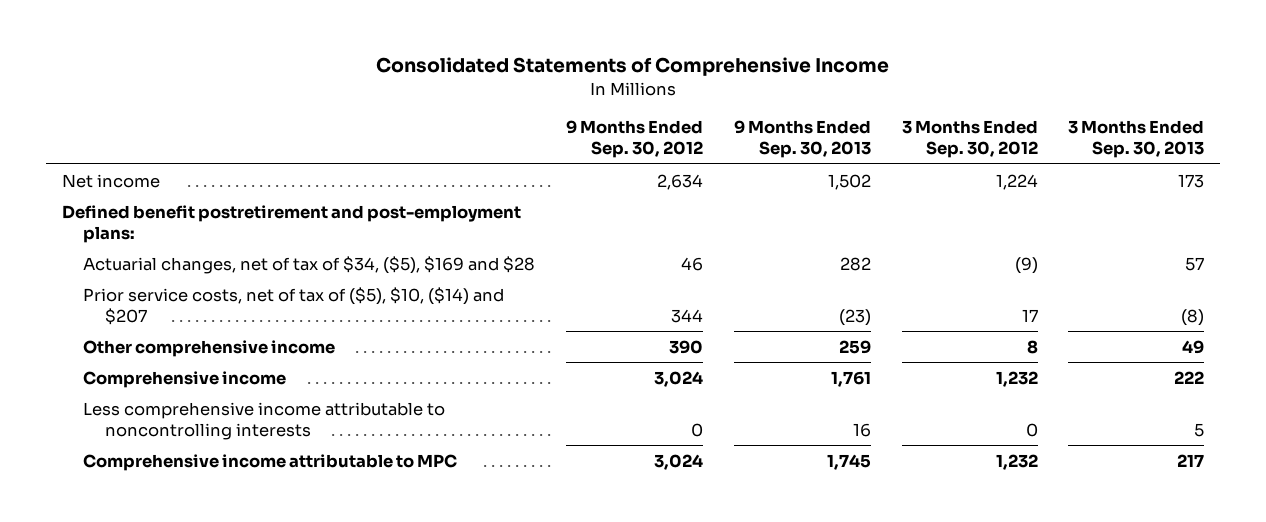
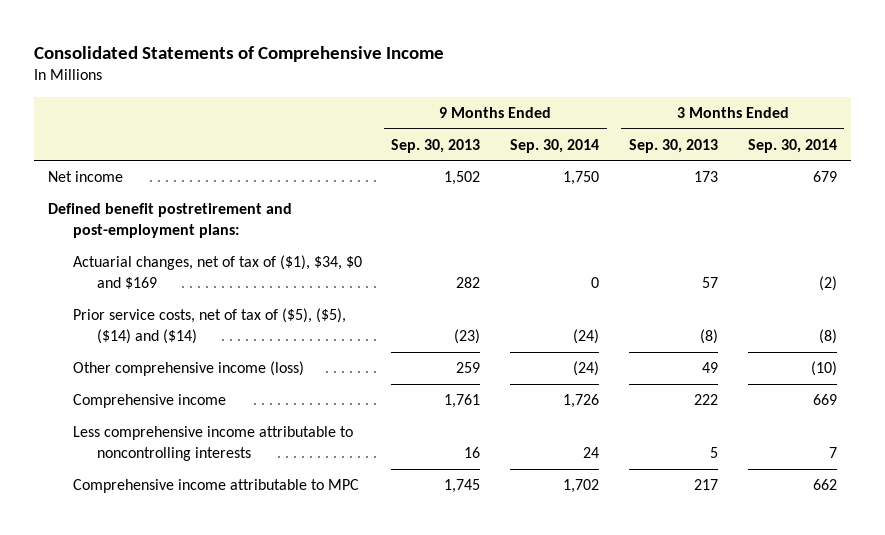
- | 9 Months Ended Sep. 30, 2012 | 9 Months Ended Sep. 30, 2013 | 3 Months Ended Sep. 30, 2012 | 3 Months Ended Sep. 30, 2013
+ | 9 Months Ended Sep. 30, 2013 | 9 Months Ended Sep. 30, 2014 | 3 Months Ended Sep. 30, 2013 | 3 Months Ended Sep. 30, 2014
- Actuarial changes, net of tax of $34, ($5), $169 and $28 | 46 | 282 | (9) | 57
- Prior service costs, net of tax of ($5), $10, ($14) and $207 | 344 | (23) | 17 | (8)
- Other comprehensive income | 390 | 259 | 8 | 49
+ Actuarial changes, net of tax of ($1), $34, $0 and $169 | 282 | 0 | 57 | (2)
+ Prior service costs, net of tax of ($5), ($5), ($14) and ($14) | (23) | (24) | (8) | (8)
+ Other comprehensive income (loss) | 259 | (24) | 49 | (10)

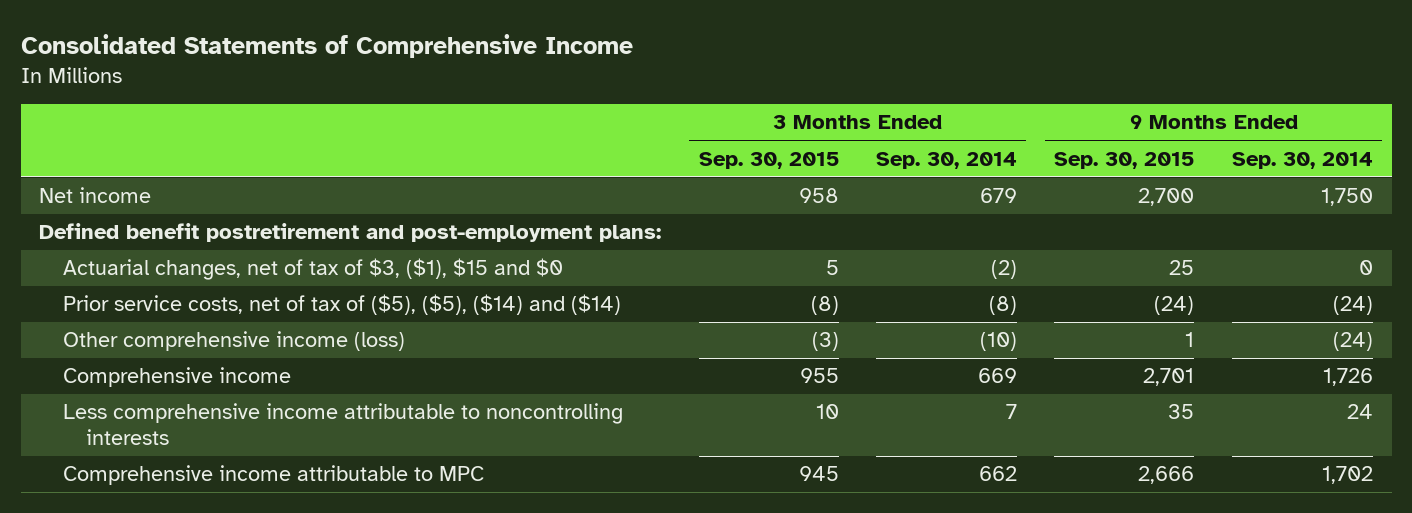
- | 9 Months Ended Sep. 30, 2013 | 9 Months Ended Sep. 30, 2014 | 3 Months Ended Sep. 30, 2013 | 3 Months Ended Sep. 30, 2014
+ | 3 Months Ended Sep. 30, 2015 | 3 Months Ended Sep. 30, 2014 | 9 Months Ended Sep. 30, 2015 | 9 Months Ended Sep. 30, 2014
- Actuarial changes, net of tax of ($1), $34, $0 and $169 | 282 | 0 | 57 | (2)
+ Actuarial changes, net of tax of $3, ($1), $15 and $0 | 5 | (2) | 25 | 0

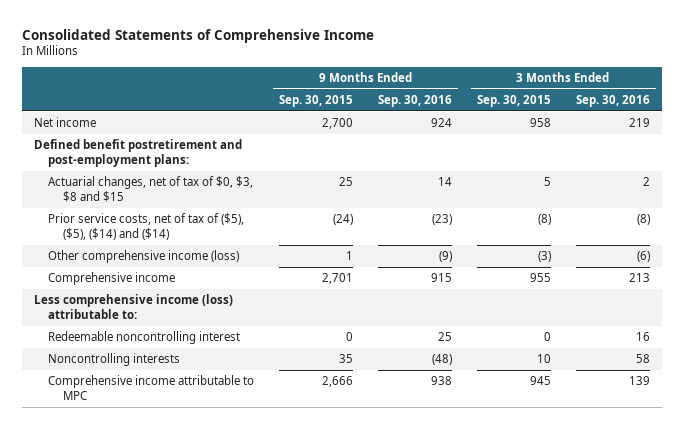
- | 3 Months Ended Sep. 30, 2015 | 3 Months Ended Sep. 30, 2014 | 9 Months Ended Sep. 30, 2015 | 9 Months Ended Sep. 30, 2014
+ | 9 Months Ended Sep. 30, 2015 | 9 Months Ended Sep. 30, 2016 | 3 Months Ended Sep. 30, 2015 | 3 Months Ended Sep. 30, 2016
- Actuarial changes, net of tax of $3, ($1), $15 and $0 | 5 | (2) | 25 | 0
+ Actuarial changes, net of tax of $0, $3, $8 and $15 | 25 | 14 | 5 | 2
- Less comprehensive income attributable to noncontrolling interests | 10 | 7 | 35 | 24
+ Less comprehensive income (loss) attributable to:
+ Redeemable noncontrolling interest | 0 | 25 | 0 | 16
+ Noncontrolling interests | 35 | (48) | 10 | 58

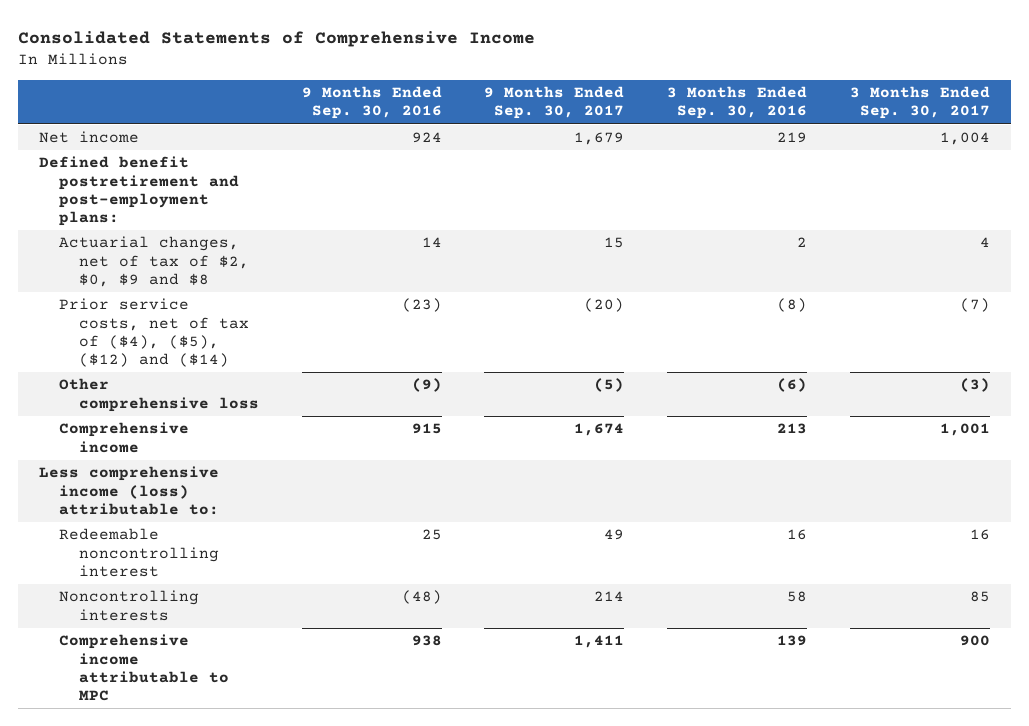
- | 9 Months Ended Sep. 30, 2015 | 9 Months Ended Sep. 30, 2016 | 3 Months Ended Sep. 30, 2015 | 3 Months Ended Sep. 30, 2016
+ | 9 Months Ended Sep. 30, 2016 | 9 Months Ended Sep. 30, 2017 | 3 Months Ended Sep. 30, 2016 | 3 Months Ended Sep. 30, 2017
- Actuarial changes, net of tax of $0, $3, $8 and $15 | 25 | 14 | 5 | 2
- Prior service costs, net of tax of ($5), ($5), ($14) and ($14) | (24) | (23) | (8) | (8)
- Other comprehensive income (loss) | 1 | (9) | (3) | (6)
+ Actuarial changes, net of tax of $2, $0, $9 and $8 | 14 | 15 | 2 | 4
+ Prior service costs, net of tax of ($4), ($5), ($12) and ($14) | (23) | (20) | (8) | (7)
+ Other comprehensive loss | (9) | (5) | (6) | (3)

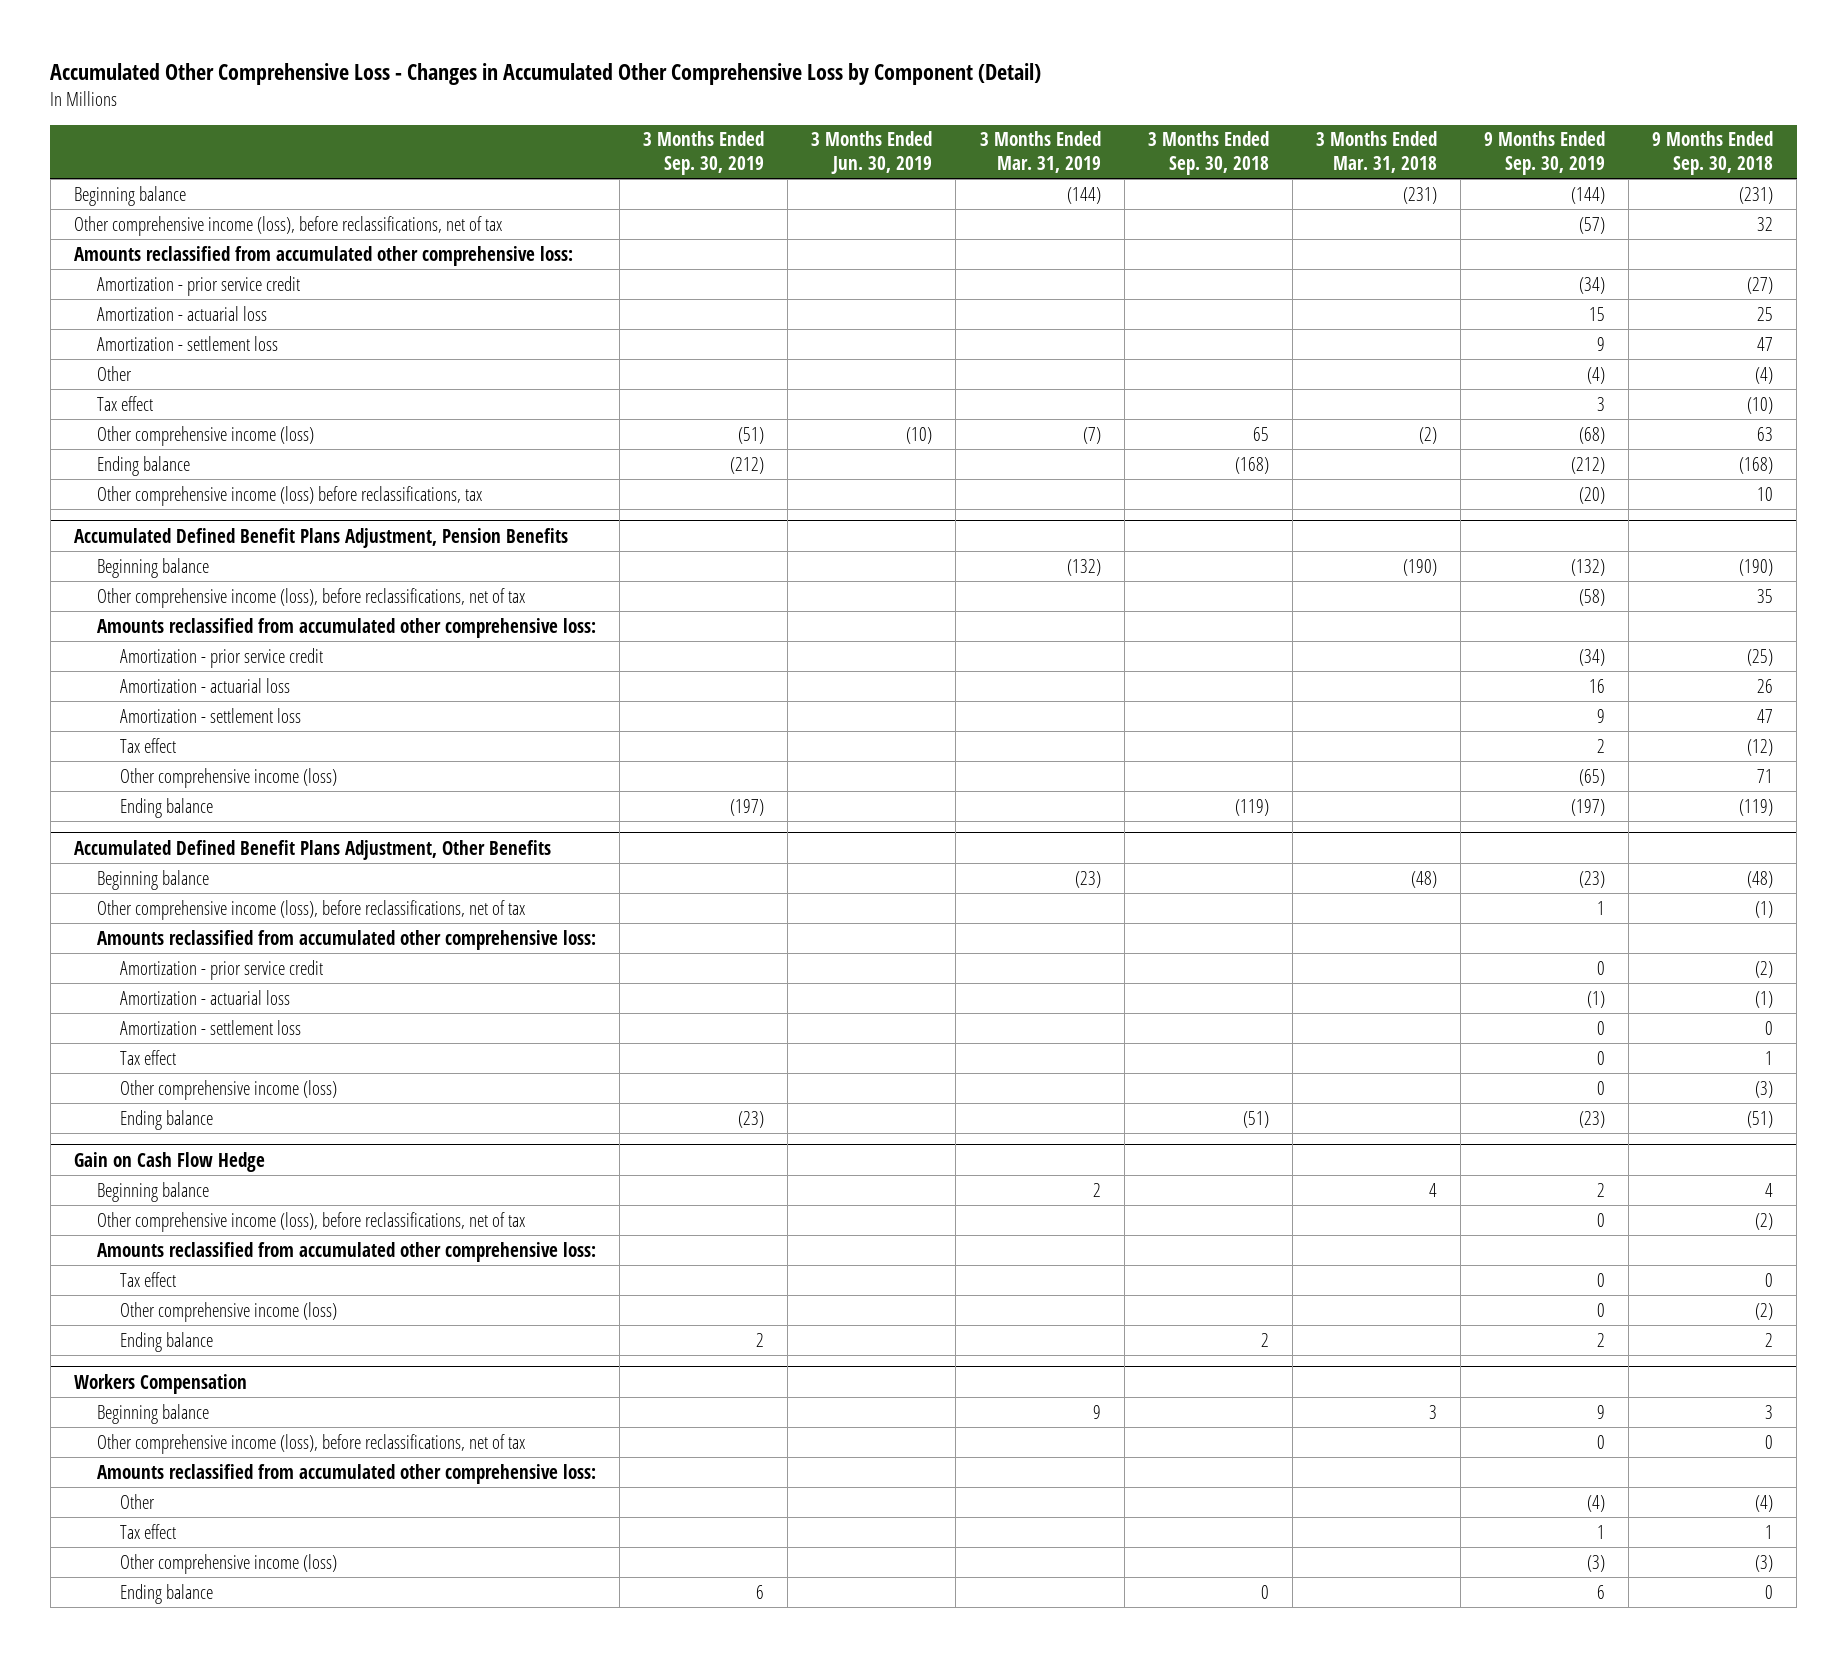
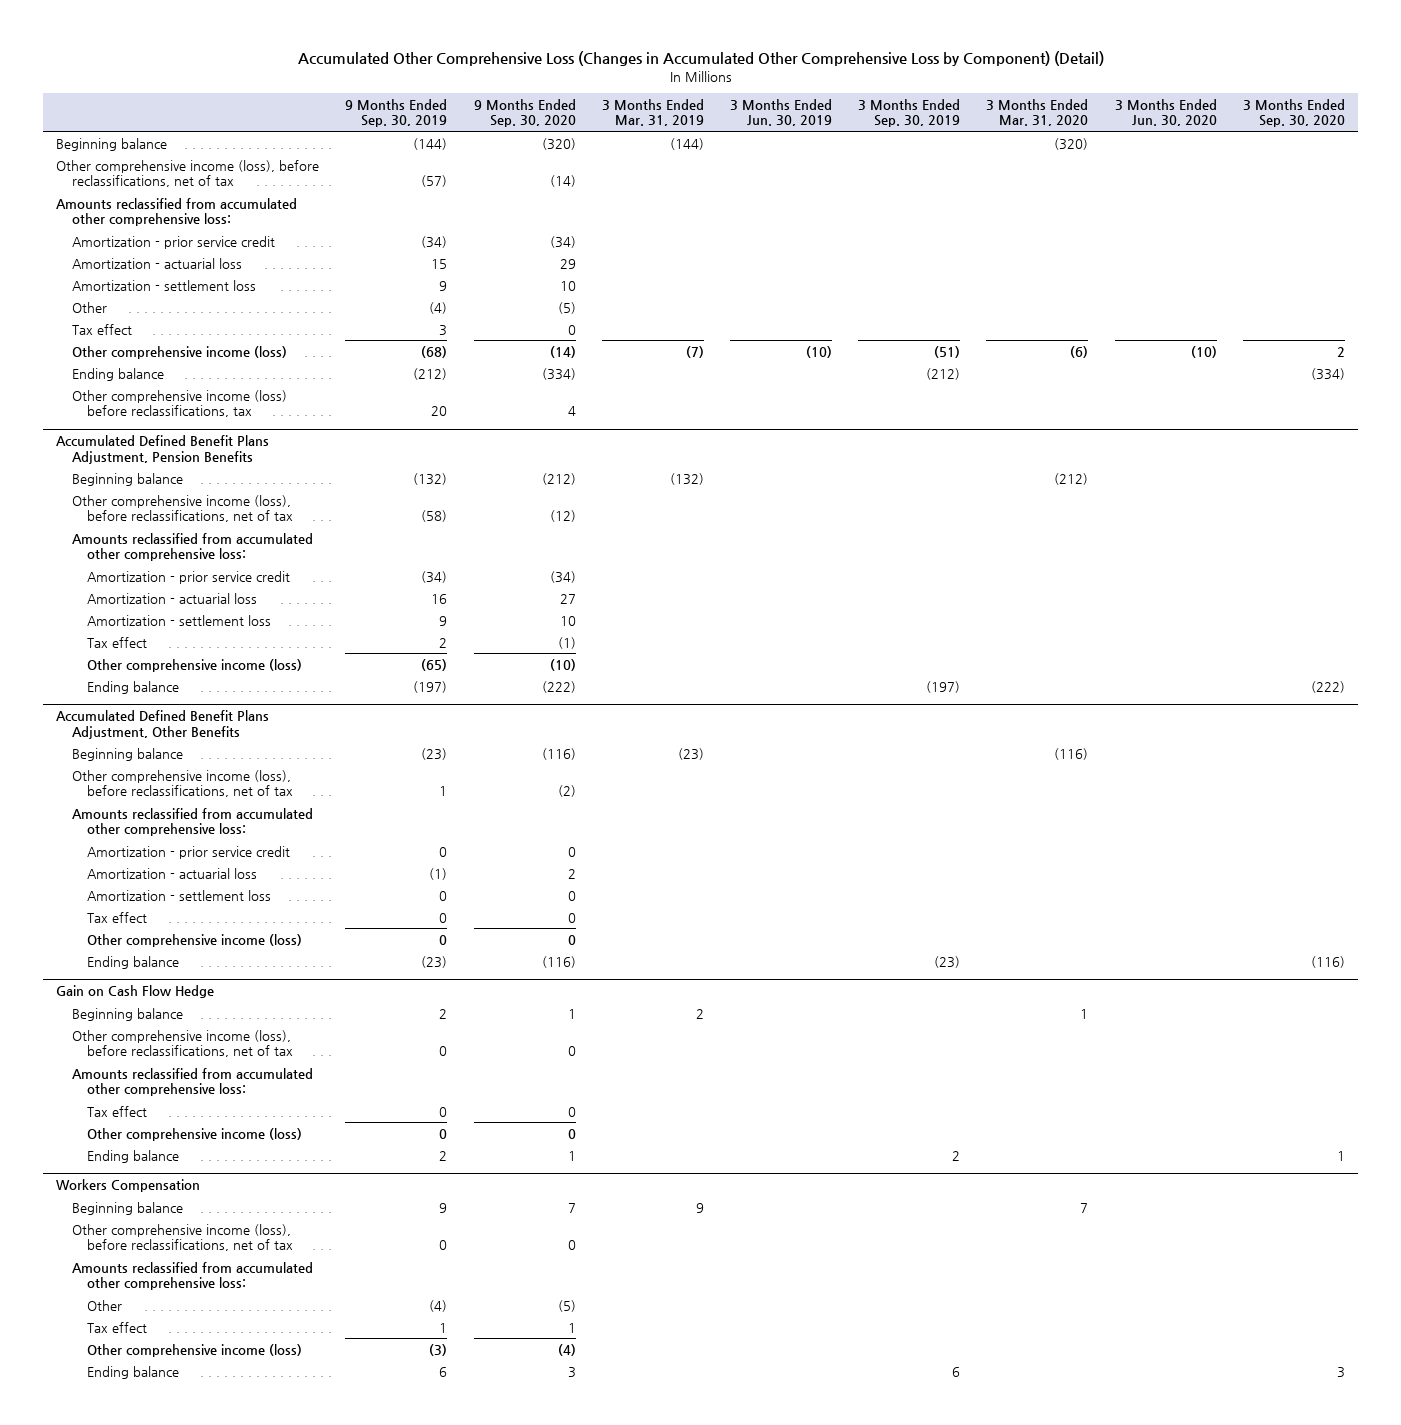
- Accumulated Other Comprehensive Loss - Changes in Accumulated Other Comprehensive Loss by Component (Detail)
+ Accumulated Other Comprehensive Loss (Changes in Accumulated Other Comprehensive Loss by Component) (Detail)
- | 3 Months Ended Sep. 30, 2019 | 3 Months Ended Jun. 30, 2019 | 3 Months Ended Mar. 31, 2019 | 3 Months Ended Sep. 30, 2018 | 3 Months Ended Mar. 31, 2018 | 9 Months Ended Sep. 30, 2019 | 9 Months Ended Sep. 30, 2018
+ | 9 Months Ended Sep. 30, 2019 | 9 Months Ended Sep. 30, 2020 | 3 Months Ended Mar. 31, 2019 | 3 Months Ended Jun. 30, 2019 | 3 Months Ended Sep. 30, 2019 | 3 Months Ended Mar. 31, 2020 | 3 Months Ended Jun. 30, 2020 | 3 Months Ended Sep. 30, 2020
- Other comprehensive income (loss) before reclassifications, tax | | | | | | (20) | 10
+ Other comprehensive income (loss) before reclassifications, tax | 20 | 4 | | | | | |

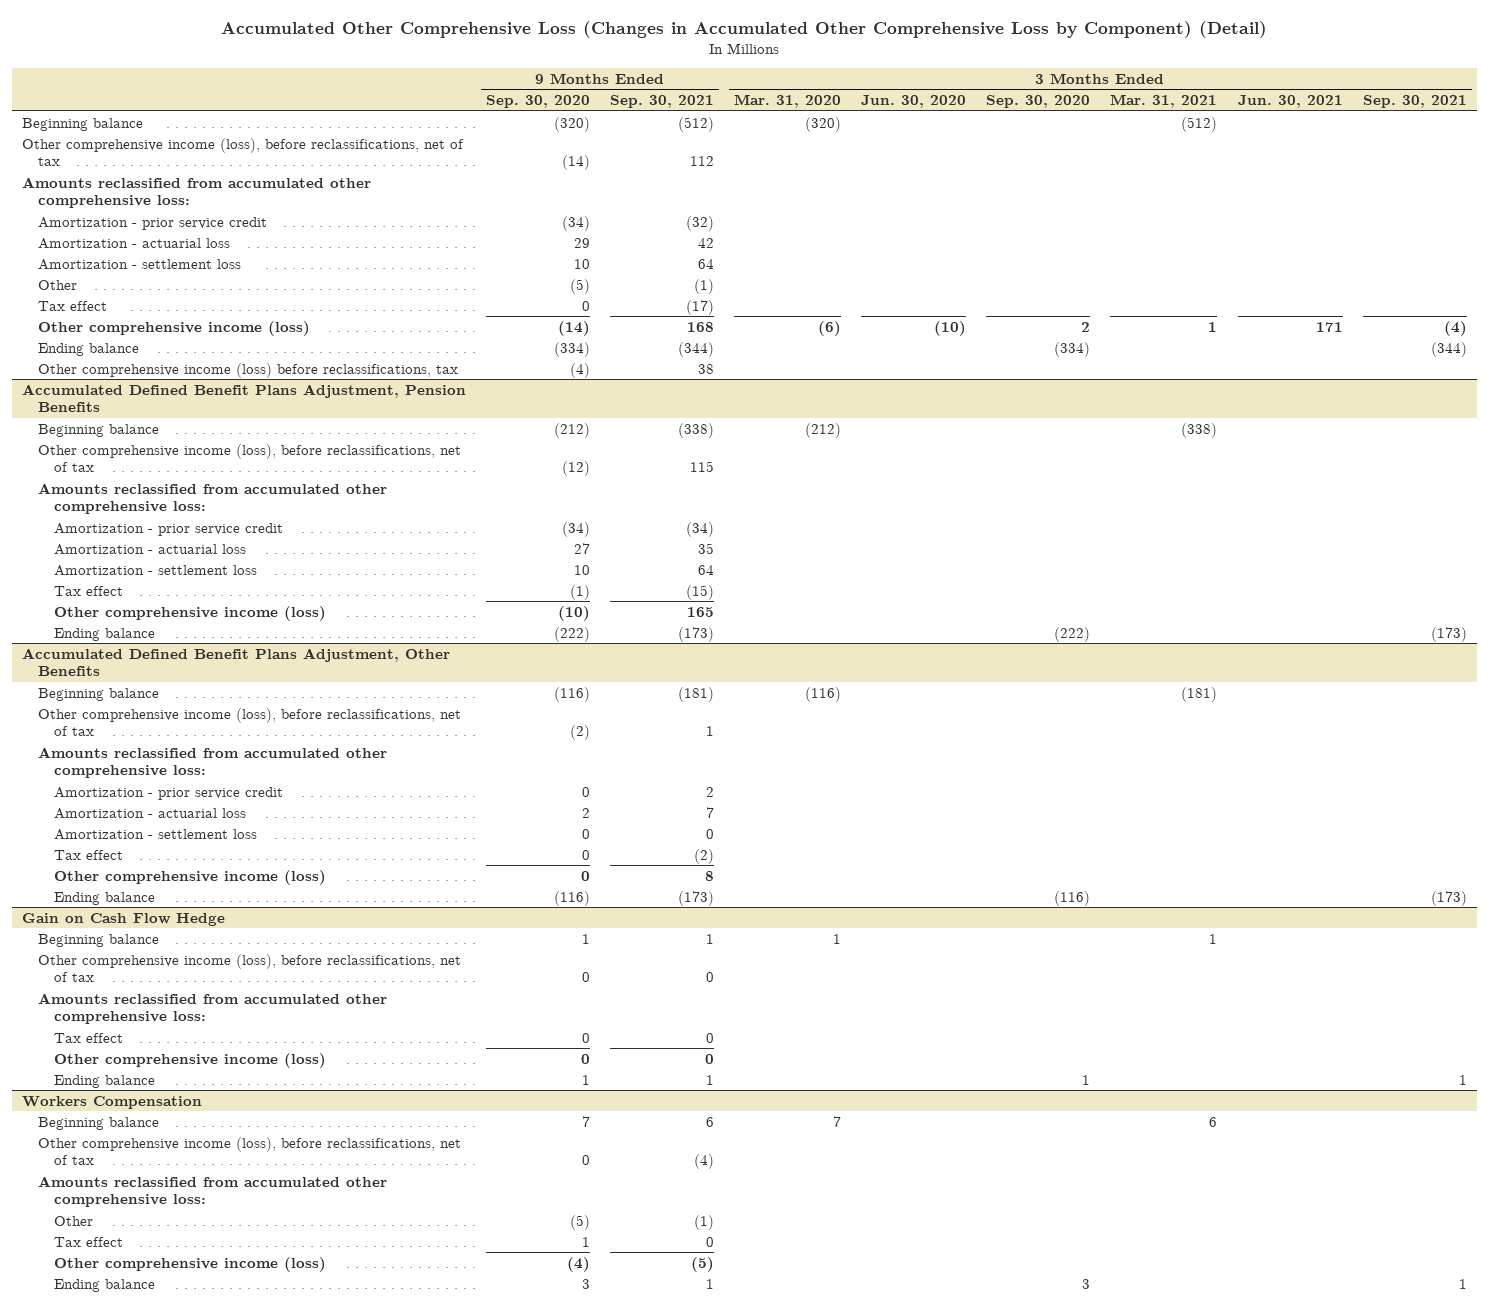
- | 9 Months Ended Sep. 30, 2019 | 9 Months Ended Sep. 30, 2020 | 3 Months Ended Mar. 31, 2019 | 3 Months Ended Jun. 30, 2019 | 3 Months Ended Sep. 30, 2019 | 3 Months Ended Mar. 31, 2020 | 3 Months Ended Jun. 30, 2020 | 3 Months Ended Sep. 30, 2020
+ | 9 Months Ended Sep. 30, 2020 | 9 Months Ended Sep. 30, 2021 | 3 Months Ended Mar. 31, 2020 | 3 Months Ended Jun. 30, 2020 | 3 Months Ended Sep. 30, 2020 | 3 Months Ended Mar. 31, 2021 | 3 Months Ended Jun. 30, 2021 | 3 Months Ended Sep. 30, 2021
- Other comprehensive income (loss) before reclassifications, tax | 20 | 4 | | | | | |
+ Other comprehensive income (loss) before reclassifications, tax | (4) | 38 | | | | | |

